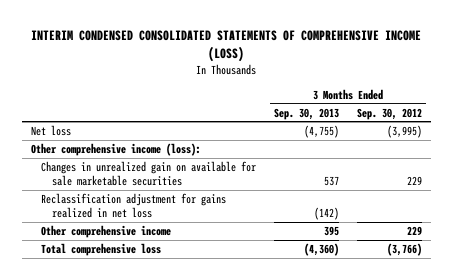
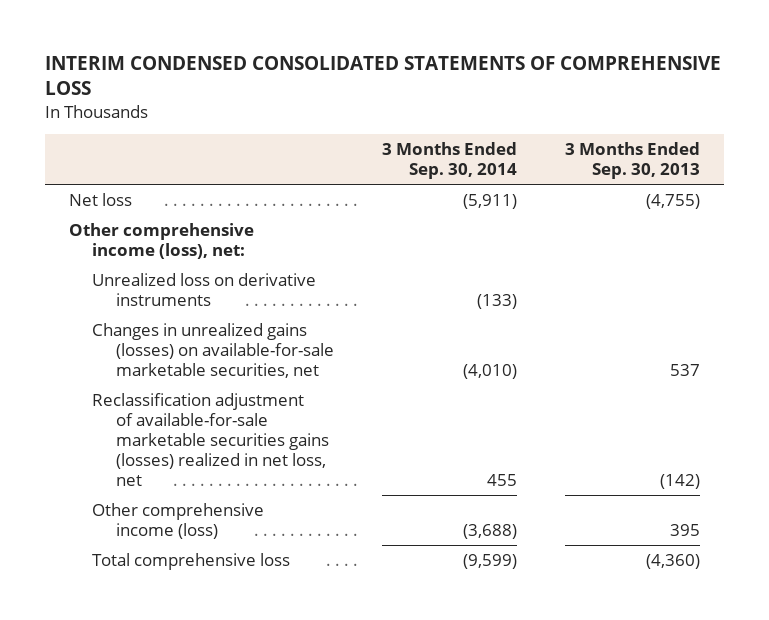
- INTERIM CONDENSED CONSOLIDATED STATEMENTS OF COMPREHENSIVE INCOME (LOSS)
+ INTERIM CONDENSED CONSOLIDATED STATEMENTS OF COMPREHENSIVE LOSS
- | 3 Months Ended Sep. 30, 2013 | 3 Months Ended Sep. 30, 2012
+ | 3 Months Ended Sep. 30, 2014 | 3 Months Ended Sep. 30, 2013
- Other comprehensive income (loss):
- Changes in unrealized gain on available for sale marketable securities | 537 | 229
- Reclassification adjustment for gains realized in net loss | (142) |
- Other comprehensive income | 395 | 229
+ Other comprehensive income (loss), net:
+ Unrealized loss on derivative instruments | (133) |
+ Changes in unrealized gains (losses) on available-for-sale marketable securities, net | (4,010) | 537
+ Reclassification adjustment of available-for-sale marketable securities gains (losses) realized in net loss, net | 455 | (142)
+ Other comprehensive income (loss) | (3,688) | 395

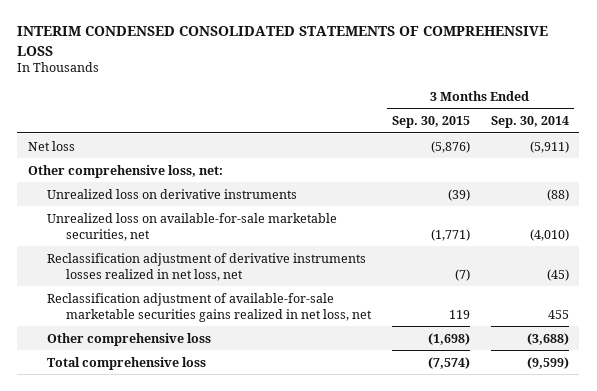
- | 3 Months Ended Sep. 30, 2014 | 3 Months Ended Sep. 30, 2013
+ | 3 Months Ended Sep. 30, 2015 | 3 Months Ended Sep. 30, 2014
- Other comprehensive income (loss), net:
- Unrealized loss on derivative instruments | (133) |
- Changes in unrealized gains (losses) on available-for-sale marketable securities, net | (4,010) | 537
- Reclassification adjustment of available-for-sale marketable securities gains (losses) realized in net loss, net | 455 | (142)
- Other comprehensive income (loss) | (3,688) | 395
+ Other comprehensive loss, net:
+ Unrealized loss on derivative instruments | (39) | (88)
+ Unrealized loss on available-for-sale marketable securities, net | (1,771) | (4,010)
+ Reclassification adjustment of derivative instruments losses realized in net loss, net | (7) | (45)
+ Reclassification adjustment of available-for-sale marketable securities gains realized in net loss, net | 119 | 455
+ Other comprehensive loss | (1,698) | (3,688)

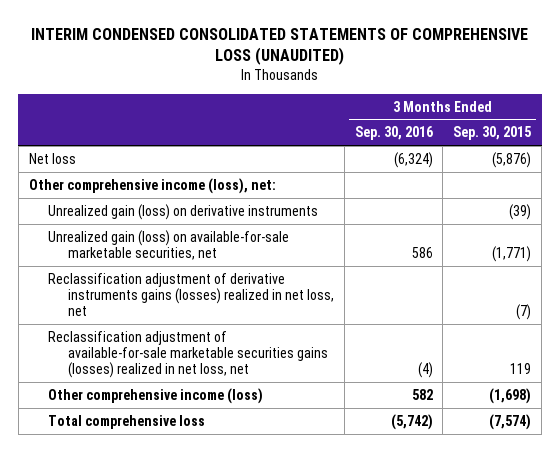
- INTERIM CONDENSED CONSOLIDATED STATEMENTS OF COMPREHENSIVE LOSS
+ INTERIM CONDENSED CONSOLIDATED STATEMENTS OF COMPREHENSIVE LOSS (UNAUDITED)
- | 3 Months Ended Sep. 30, 2015 | 3 Months Ended Sep. 30, 2014
+ | 3 Months Ended Sep. 30, 2016 | 3 Months Ended Sep. 30, 2015
- Other comprehensive loss, net:
- Unrealized loss on derivative instruments | (39) | (88)
- Unrealized loss on available-for-sale marketable securities, net | (1,771) | (4,010)
- Reclassification adjustment of derivative instruments losses realized in net loss, net | (7) | (45)
- Reclassification adjustment of available-for-sale marketable securities gains realized in net loss, net | 119 | 455
- Other comprehensive loss | (1,698) | (3,688)
+ Other comprehensive income (loss), net:
+ Unrealized gain (loss) on derivative instruments | | (39)
+ Unrealized gain (loss) on available-for-sale marketable securities, net | 586 | (1,771)
+ Reclassification adjustment of derivative instruments gains (losses) realized in net loss, net | | (7)
+ Reclassification adjustment of available-for-sale marketable securities gains (losses) realized in net loss, net | (4) | 119
+ Other comprehensive income (loss) | 582 | (1,698)

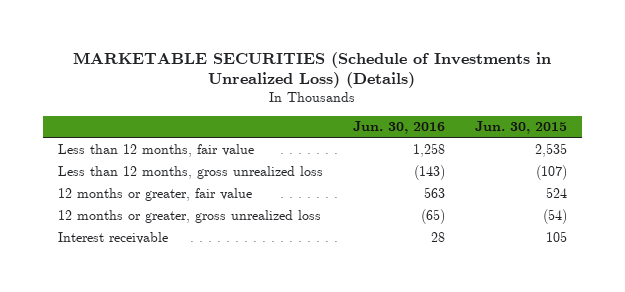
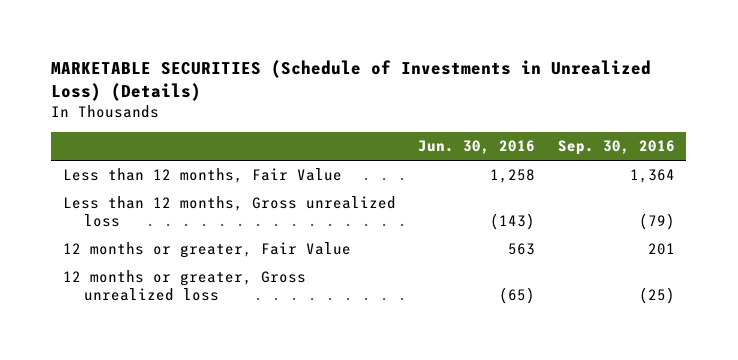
- | Jun. 30, 2016 | Jun. 30, 2015
+ | Jun. 30, 2016 | Sep. 30, 2016
- Less than 12 months, fair value | 1,258 | 2,535
- Less than 12 months, gross unrealized loss | (143) | (107)
- 12 months or greater, fair value | 563 | 524
- 12 months or greater, gross unrealized loss | (65) | (54)
- Interest receivable | 28 | 105
+ Less than 12 months, Fair Value | 1,258 | 1,364
+ Less than 12 months, Gross unrealized loss | (143) | (79)
+ 12 months or greater, Fair Value | 563 | 201
+ 12 months or greater, Gross unrealized loss | (65) | (25)

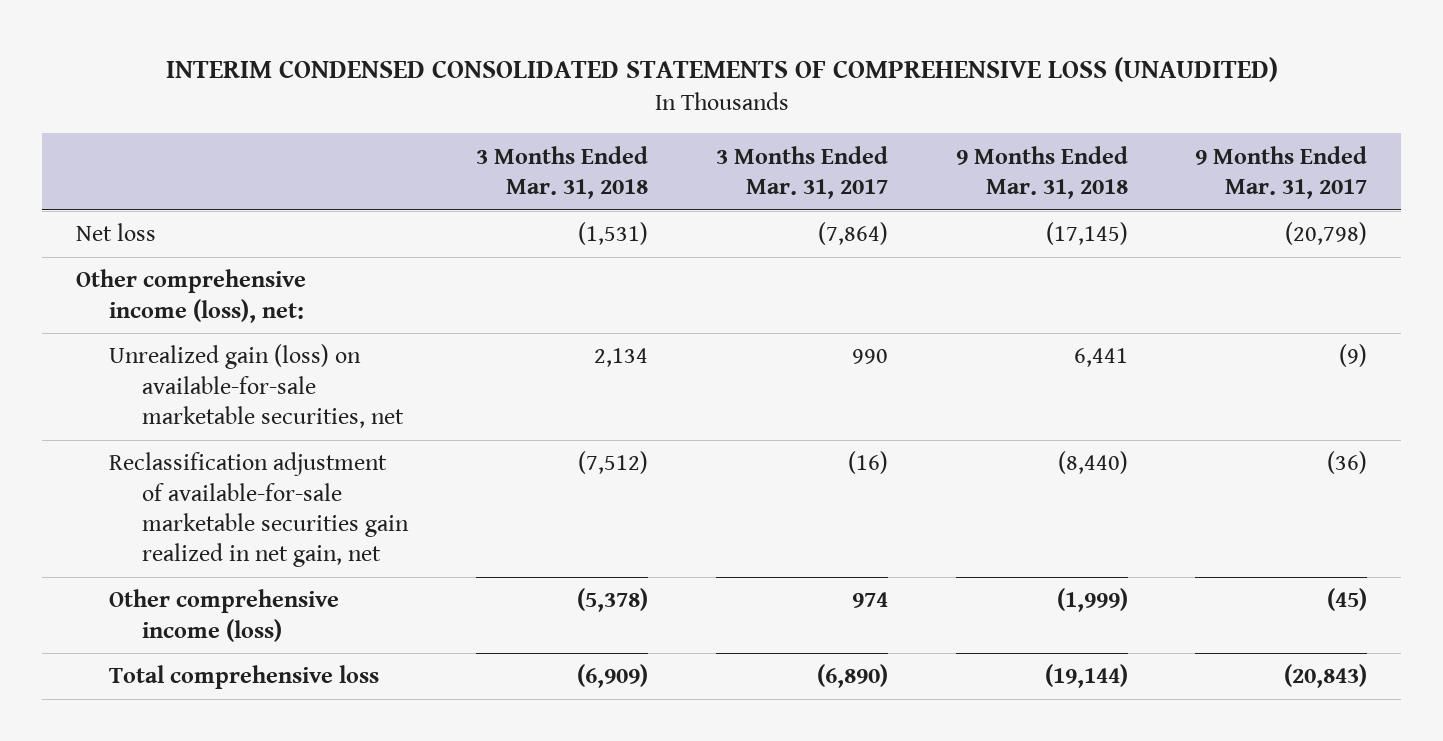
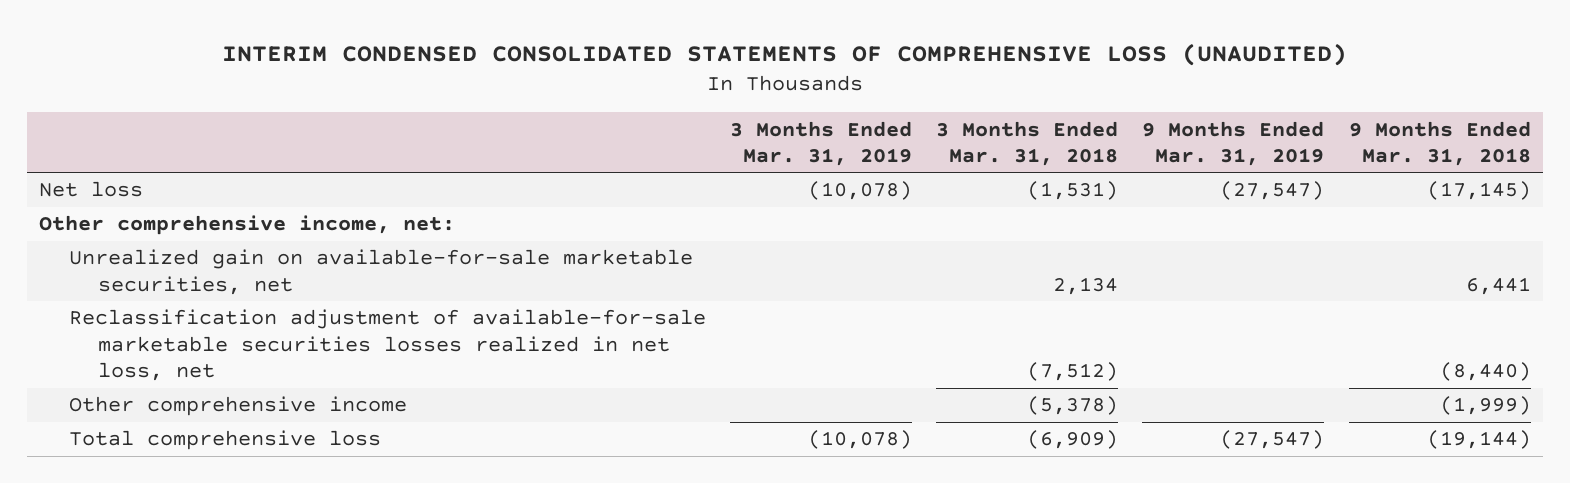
- | 3 Months Ended Mar. 31, 2018 | 3 Months Ended Mar. 31, 2017 | 9 Months Ended Mar. 31, 2018 | 9 Months Ended Mar. 31, 2017
+ | 3 Months Ended Mar. 31, 2019 | 3 Months Ended Mar. 31, 2018 | 9 Months Ended Mar. 31, 2019 | 9 Months Ended Mar. 31, 2018
- Other comprehensive income (loss), net:
- Unrealized gain (loss) on available-for-sale marketable securities, net | 2,134 | 990 | 6,441 | (9)
- Reclassification adjustment of available-for-sale marketable securities gain realized in net gain, net | (7,512) | (16) | (8,440) | (36)
- Other comprehensive income (loss) | (5,378) | 974 | (1,999) | (45)
+ Other comprehensive income, net:
+ Unrealized gain on available-for-sale marketable securities, net | | 2,134 | | 6,441
+ Reclassification adjustment of available-for-sale marketable securities losses realized in net loss, net | | (7,512) | | (8,440)
+ Other comprehensive income | | (5,378) | | (1,999)

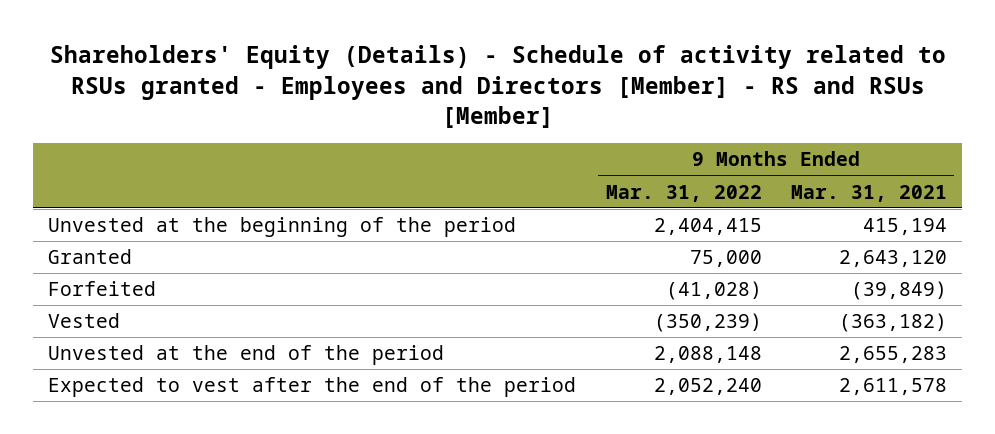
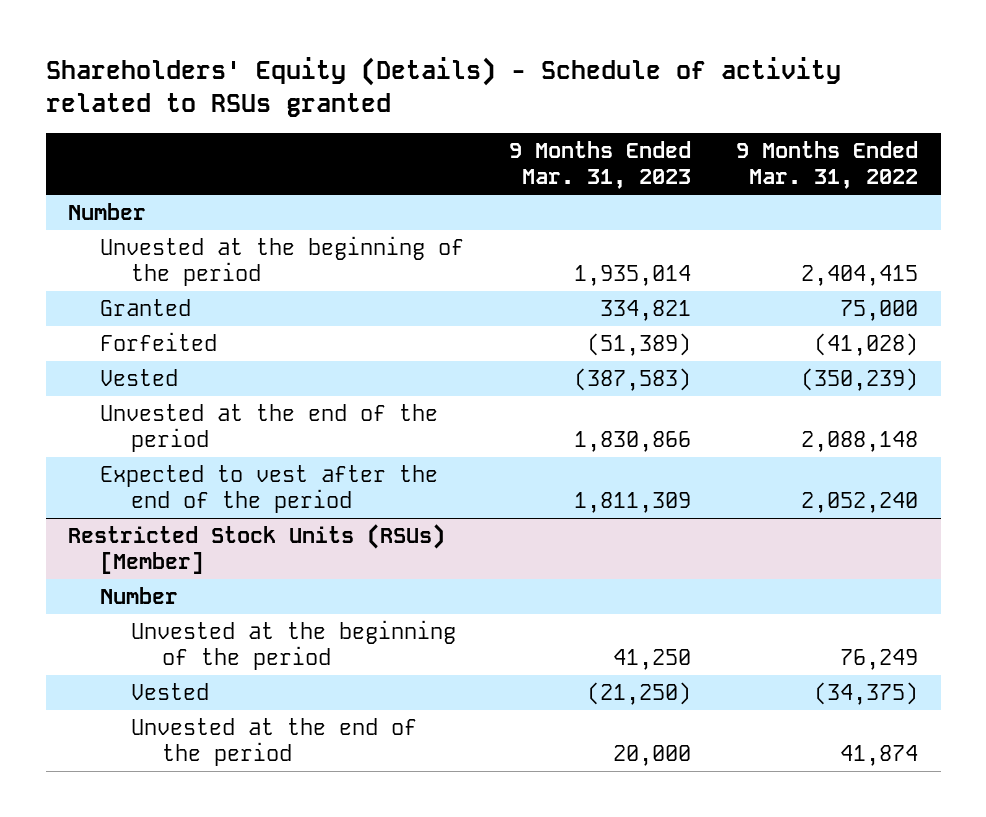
- Shareholders' Equity (Details) - Schedule of activity related to RSUs granted - Employees and Directors [Member] - RS and RSUs [Member]
+ Shareholders' Equity (Details) - Schedule of activity related to RSUs granted
- | 9 Months Ended Mar. 31, 2022 | 9 Months Ended Mar. 31, 2021
+ | 9 Months Ended Mar. 31, 2023 | 9 Months Ended Mar. 31, 2022
+ Number
+ Restricted Stock Units (RSUs) [Member]
+ Number
+ Unvested at the beginning of the period | 41,250 | 76,249
+ Vested | (21,250) | (34,375)
+ Unvested at the end of the period | 20,000 | 41,874

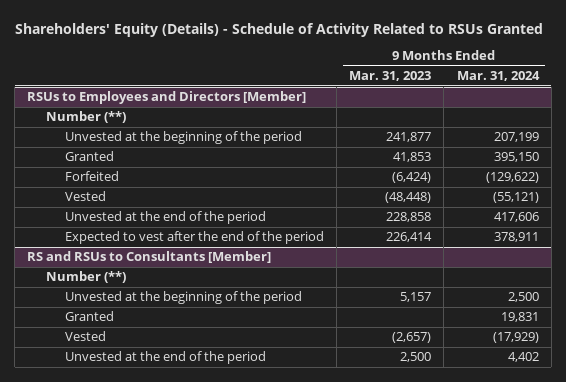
- Shareholders' Equity (Details) - Schedule of activity related to RSUs granted
+ Shareholders' Equity (Details) - Schedule of Activity Related to RSUs Granted
- | 9 Months Ended Mar. 31, 2023 | 9 Months Ended Mar. 31, 2022
+ | 9 Months Ended Mar. 31, 2023 | 9 Months Ended Mar. 31, 2024
- Number
- Unvested at the beginning of the period | 1,935,014 | 2,404,415
- Granted | 334,821 | 75,000
- Forfeited | (51,389) | (41,028)
- Vested | (387,583) | (350,239)
- Unvested at the end of the period | 1,830,866 | 2,088,148
- Expected to vest after the end of the period | 1,811,309 | 2,052,240
- Restricted Stock Units (RSUs) [Member]
- Number
- Unvested at the beginning of the period | 41,250 | 76,249
- Vested | (21,250) | (34,375)
- Unvested at the end of the period | 20,000 | 41,874
+ RSUs to Employees and Directors [Member]
+ Number (**)
+ Unvested at the beginning of the period | 241,877 | 207,199
+ Granted | 41,853 | 395,150
+ Forfeited | (6,424) | (129,622)
+ Vested | (48,448) | (55,121)
+ Unvested at the end of the period | 228,858 | 417,606
+ Expected to vest after the end of the period | 226,414 | 378,911
+ RS and RSUs to Consultants [Member]
+ Number (**)
+ Unvested at the beginning of the period | 5,157 | 2,500
+ Granted | | 19,831
+ Vested | (2,657) | (17,929)
+ Unvested at the end of the period | 2,500 | 4,402

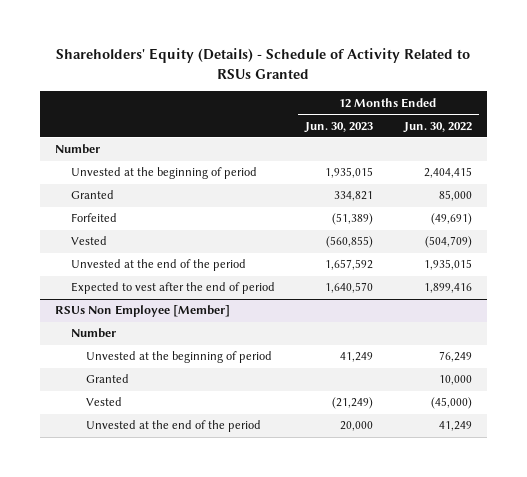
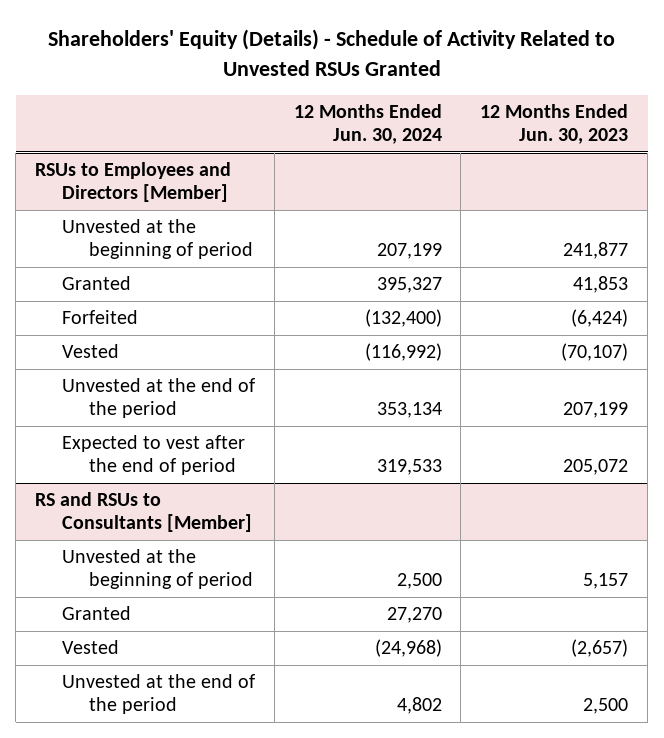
- Shareholders' Equity (Details) - Schedule of Activity Related to RSUs Granted
+ Shareholders' Equity (Details) - Schedule of Activity Related to Unvested RSUs Granted
- | 12 Months Ended Jun. 30, 2023 | 12 Months Ended Jun. 30, 2022
+ | 12 Months Ended Jun. 30, 2024 | 12 Months Ended Jun. 30, 2023
- Number
- Unvested at the beginning of period | 1,935,015 | 2,404,415
- Granted | 334,821 | 85,000
- Forfeited | (51,389) | (49,691)
- Vested | (560,855) | (504,709)
- Unvested at the end of the period | 1,657,592 | 1,935,015
- Expected to vest after the end of period | 1,640,570 | 1,899,416
- RSUs Non Employee [Member]
- Number
- Unvested at the beginning of period | 41,249 | 76,249
+ RSUs to Employees and Directors [Member]
+ Unvested at the beginning of period | 207,199 | 241,877
+ Granted | 395,327 | 41,853
+ Forfeited | (132,400) | (6,424)
+ Vested | (116,992) | (70,107)
+ Unvested at the end of the period | 353,134 | 207,199
+ Expected to vest after the end of period | 319,533 | 205,072
+ RS and RSUs to Consultants [Member]
+ Unvested at the beginning of period | 2,500 | 5,157
- Vested | (21,249) | (45,000)
- Unvested at the end of the period | 20,000 | 41,249
+ Vested | (24,968) | (2,657)
+ Unvested at the end of the period | 4,802 | 2,500

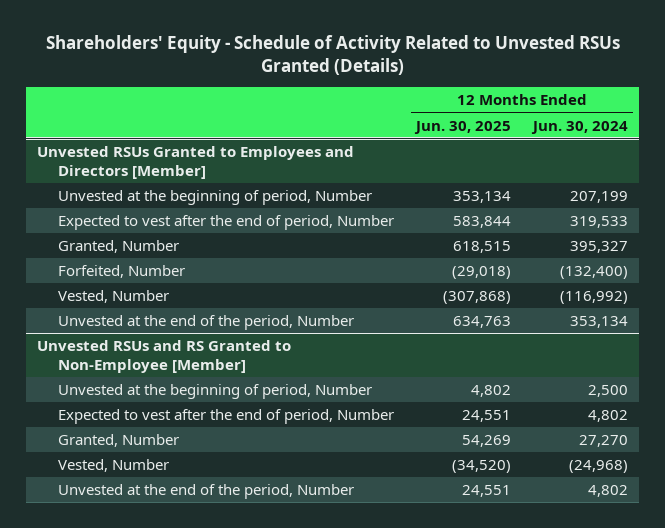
- Shareholders' Equity (Details) - Schedule of Activity Related to Unvested RSUs Granted
+ Shareholders' Equity - Schedule of Activity Related to Unvested RSUs Granted (Details)
- | 12 Months Ended Jun. 30, 2024 | 12 Months Ended Jun. 30, 2023
+ | 12 Months Ended Jun. 30, 2025 | 12 Months Ended Jun. 30, 2024
- RSUs to Employees and Directors [Member]
- Unvested at the beginning of period | 207,199 | 241,877
- Granted | 395,327 | 41,853
- Forfeited | (132,400) | (6,424)
- Vested | (116,992) | (70,107)
- Unvested at the end of the period | 353,134 | 207,199
- Expected to vest after the end of period | 319,533 | 205,072
- RS and RSUs to Consultants [Member]
- Unvested at the beginning of period | 2,500 | 5,157
- Granted | 27,270 |
- Vested | (24,968) | (2,657)
- Unvested at the end of the period | 4,802 | 2,500
+ Unvested RSUs Granted to Employees and Directors [Member]
+ Unvested at the beginning of period, Number | 353,134 | 207,199
+ Expected to vest after the end of period, Number | 583,844 | 319,533
+ Granted, Number | 618,515 | 395,327
+ Forfeited, Number | (29,018) | (132,400)
+ Vested, Number | (307,868) | (116,992)
+ Unvested at the end of the period, Number | 634,763 | 353,134
+ Unvested RSUs and RS Granted to Non-Employee [Member]
+ Unvested at the beginning of period, Number | 4,802 | 2,500
+ Expected to vest after the end of period, Number | 24,551 | 4,802
+ Granted, Number | 54,269 | 27,270
+ Vested, Number | (34,520) | (24,968)
+ Unvested at the end of the period, Number | 24,551 | 4,802

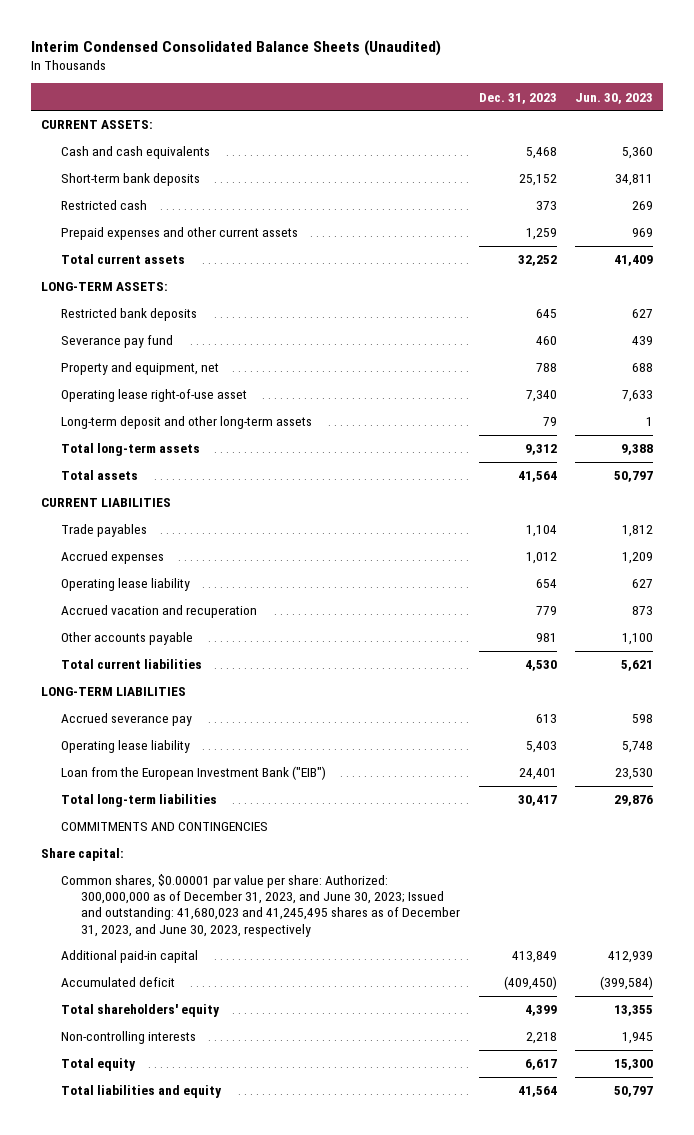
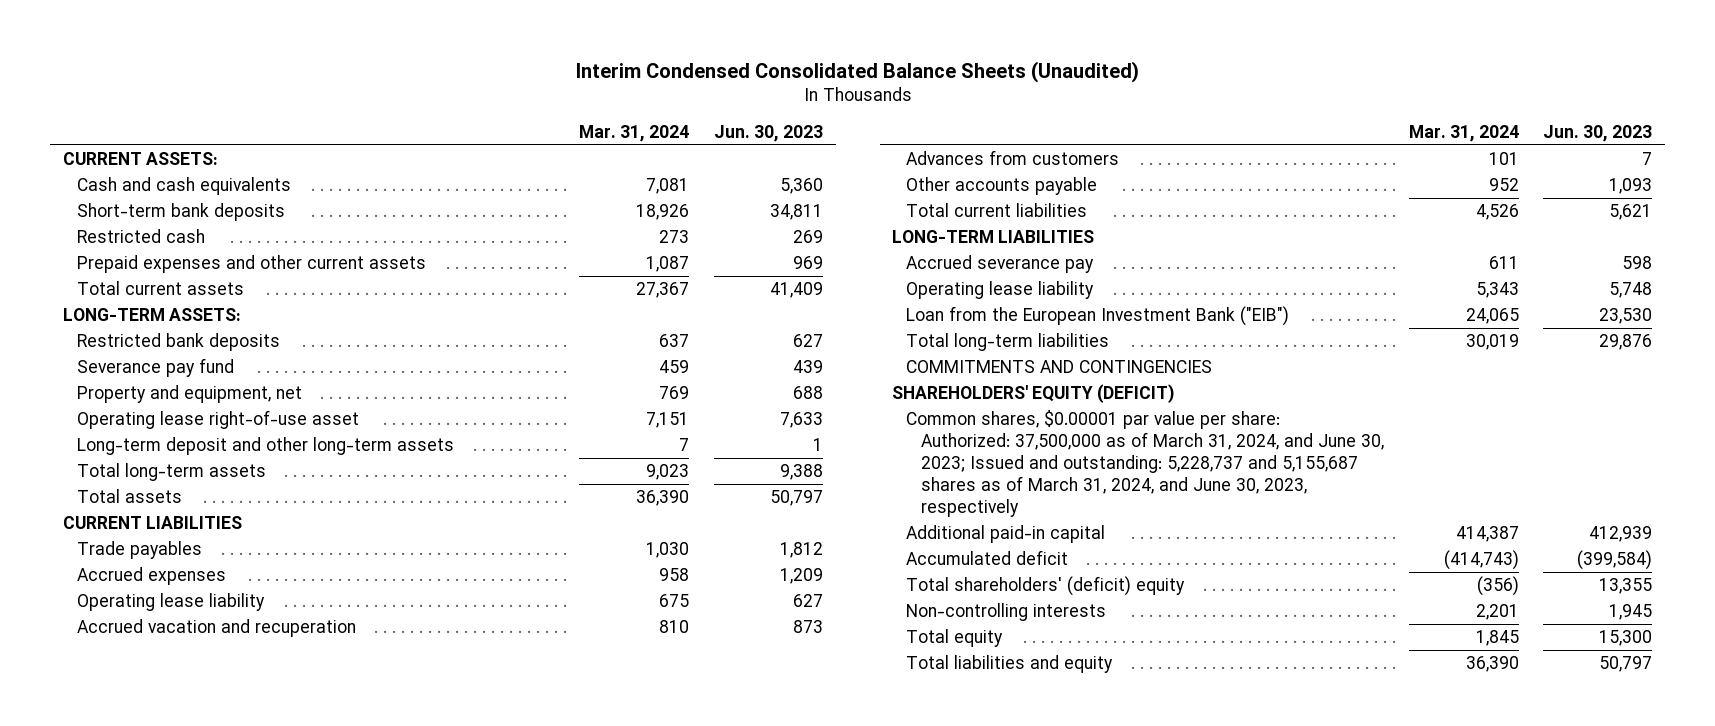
- | Dec. 31, 2023 | Jun. 30, 2023
+ | Mar. 31, 2024 | Jun. 30, 2023
- Other accounts payable | 981 | 1,100
+ Advances from customers | 101 | 7
+ Other accounts payable | 952 | 1,093
- Share capital:
- Common shares, $0.00001 par value per share: Authorized: 300,000,000 as of December 31, 2023, and June 30, 2023; Issued and outstanding: 41,680,023 and 41,245,495 shares as of December 31, 2023, and June 30, 2023, respectively
+ SHAREHOLDERS' EQUITY (DEFICIT)
+ Common shares, $0.00001 par value per share: Authorized: 37,500,000 as of March 31, 2024, and June 30, 2023; Issued and outstanding: 5,228,737 and 5,155,687 shares as of March 31, 2024, and June 30, 2023, respectively
- Total shareholders' equity | 4,399 | 13,355
+ Total shareholders' (deficit) equity | (356) | 13,355

